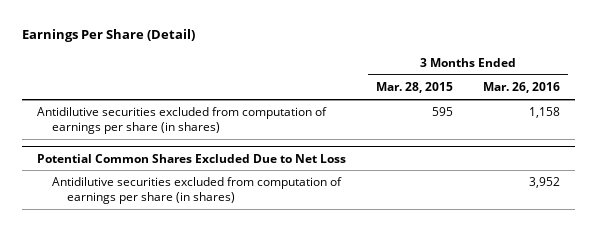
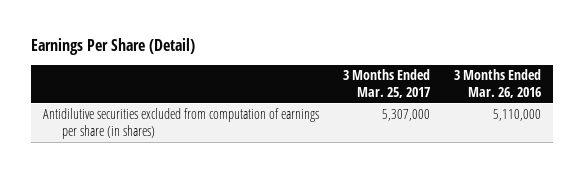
- | 3 Months Ended Mar. 28, 2015 | 3 Months Ended Mar. 26, 2016
+ | 3 Months Ended Mar. 25, 2017 | 3 Months Ended Mar. 26, 2016
- Antidilutive securities excluded from computation of earnings per share (in shares) | 595 | 1,158
- Potential Common Shares Excluded Due to Net Loss
- Antidilutive securities excluded from computation of earnings per share (in shares) | | 3,952
+ Antidilutive securities excluded from computation of earnings per share (in shares) | 5,307,000 | 5,110,000

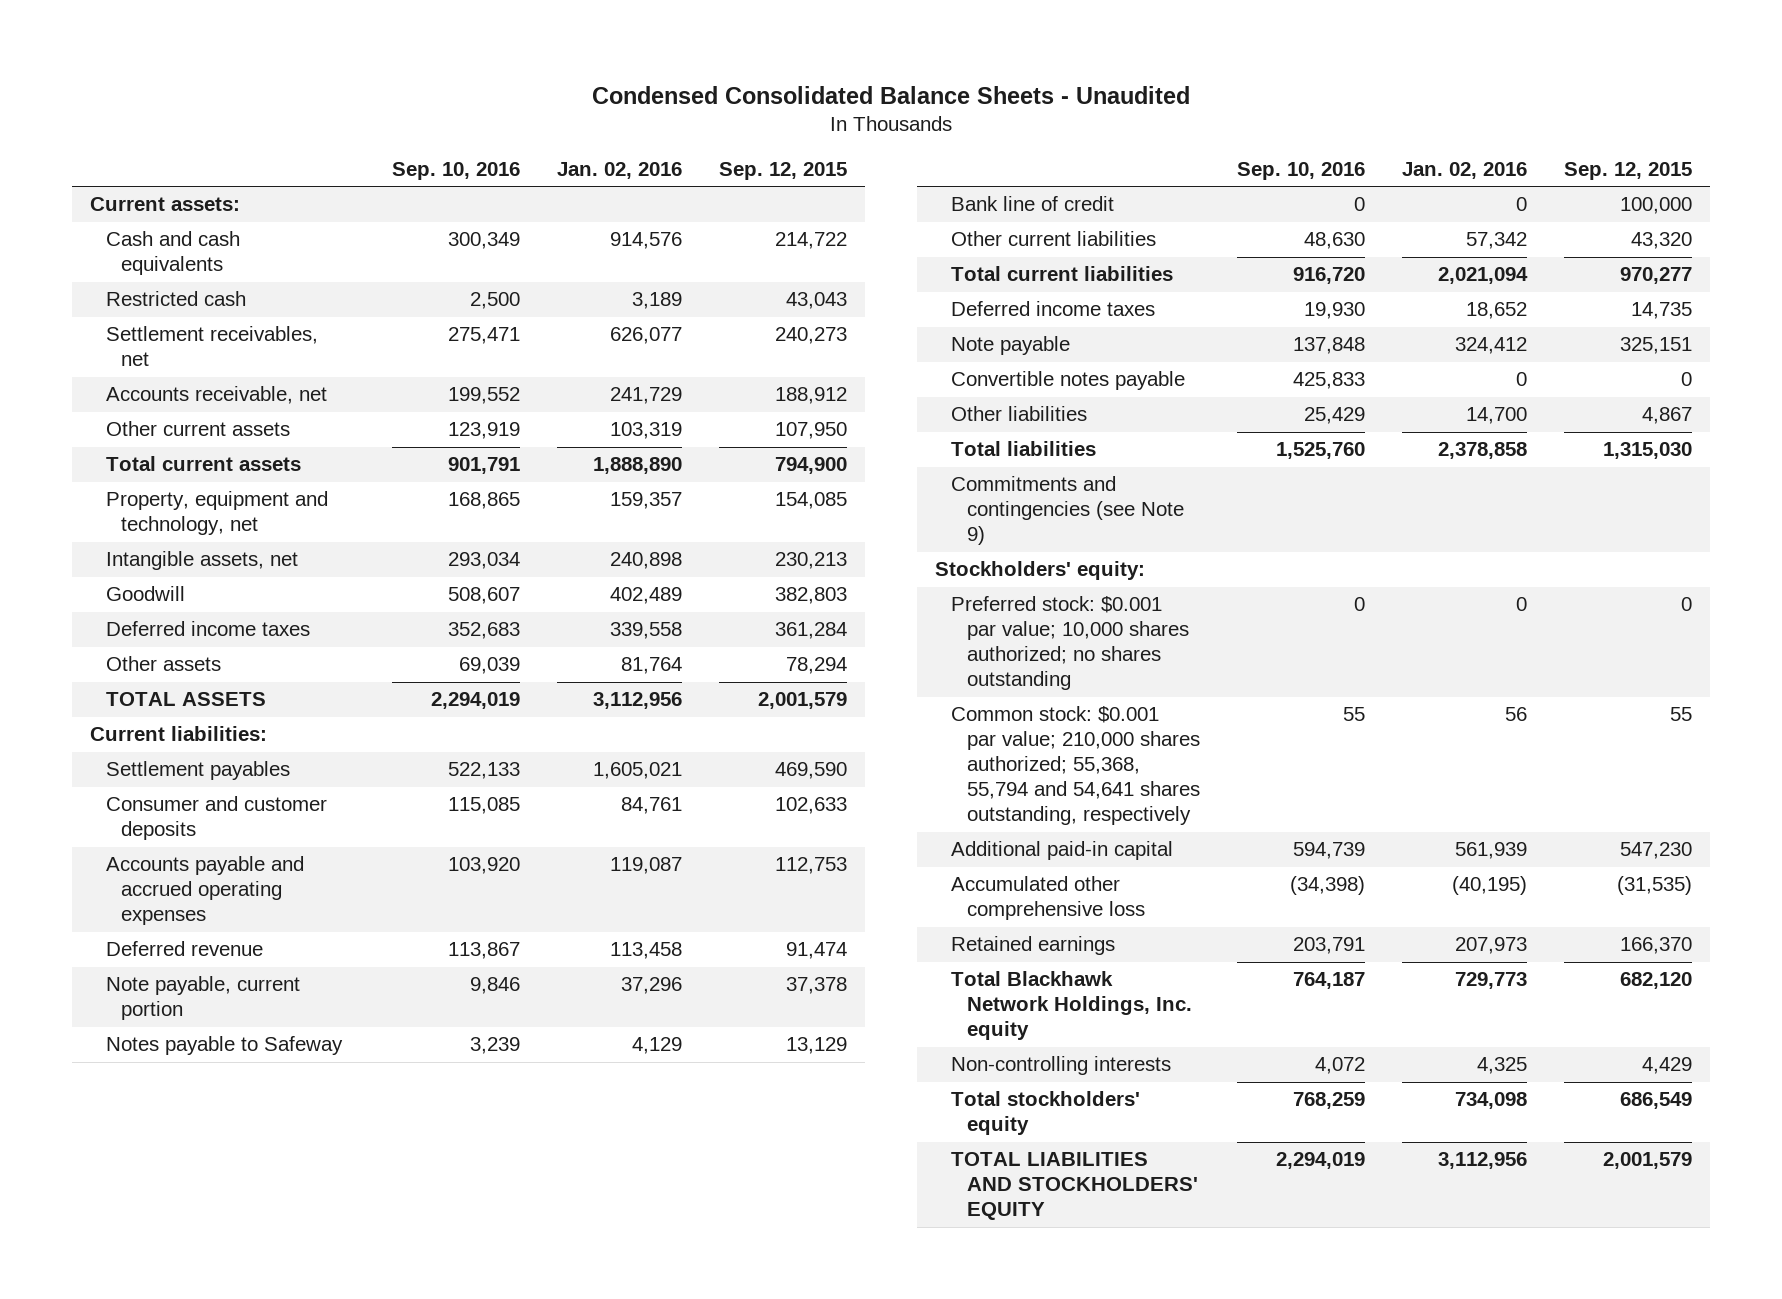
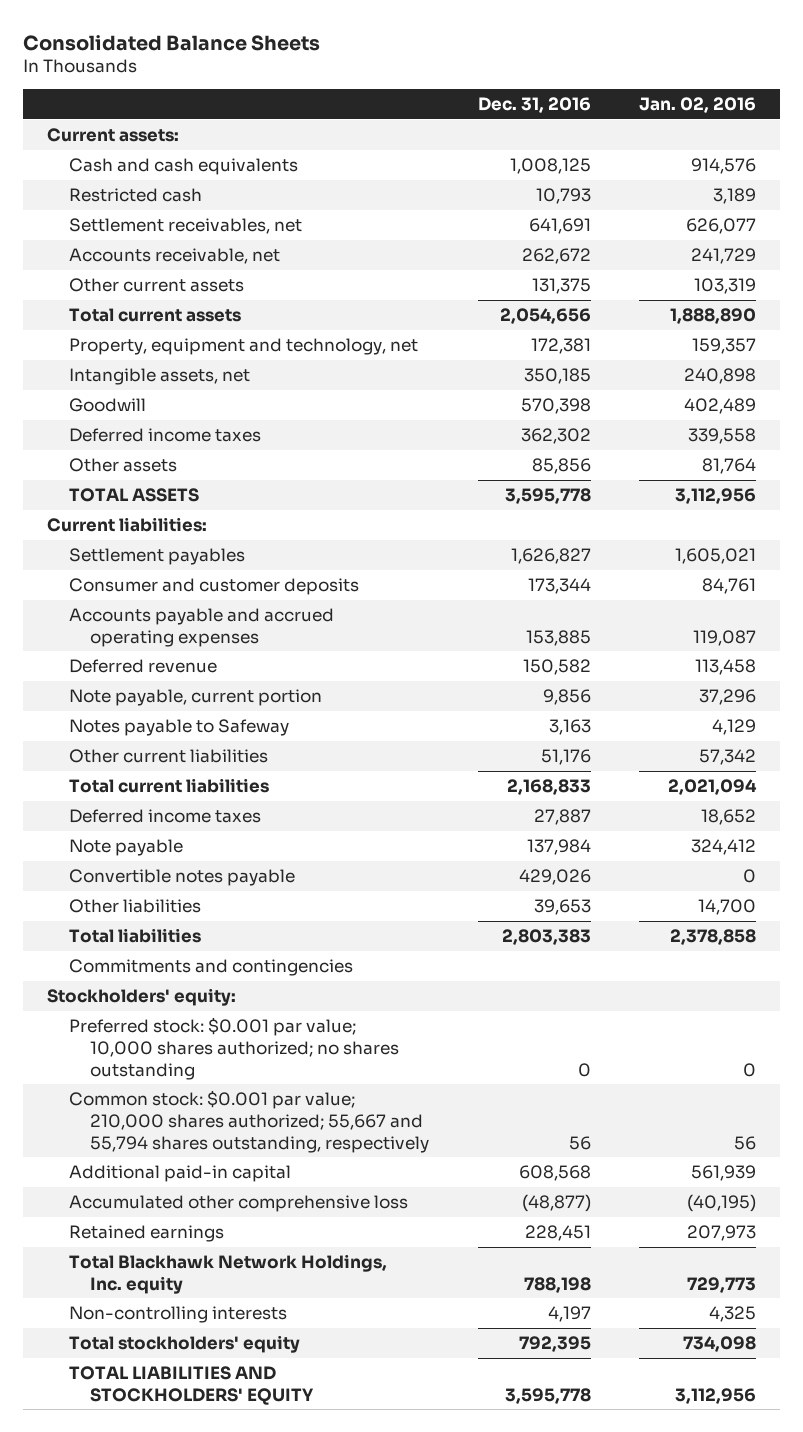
- Condensed Consolidated Balance Sheets - Unaudited
+ Consolidated Balance Sheets
- | Sep. 10, 2016 | Jan. 02, 2016 | Sep. 12, 2015
+ | Dec. 31, 2016 | Jan. 02, 2016
- Bank line of credit | 0 | 0 | 100,000
- Commitments and contingencies (see Note 9)
+ Commitments and contingencies
- Common stock: $0.001 par value; 210,000 shares authorized; 55,368, 55,794 and 54,641 shares outstanding, respectively | 55 | 56 | 55
+ Common stock: $0.001 par value; 210,000 shares authorized; 55,667 and 55,794 shares outstanding, respectively | 56 | 56

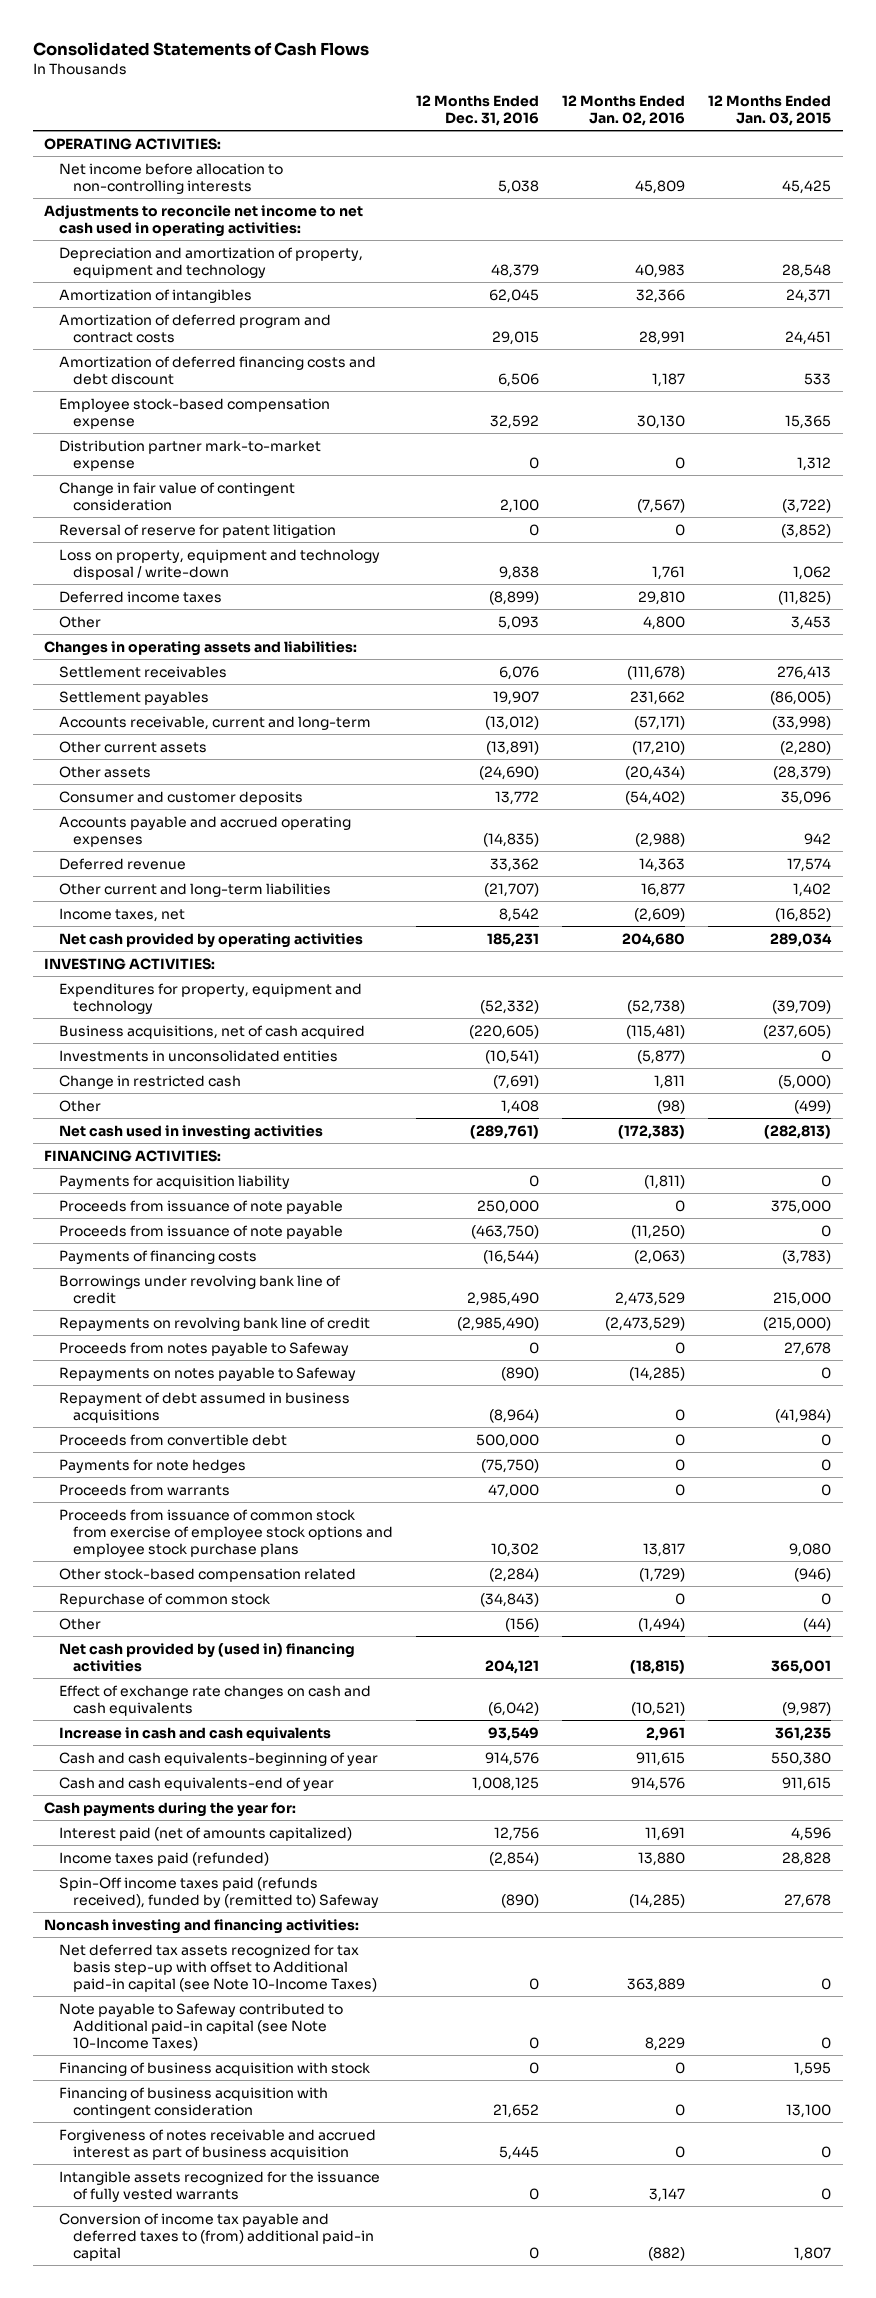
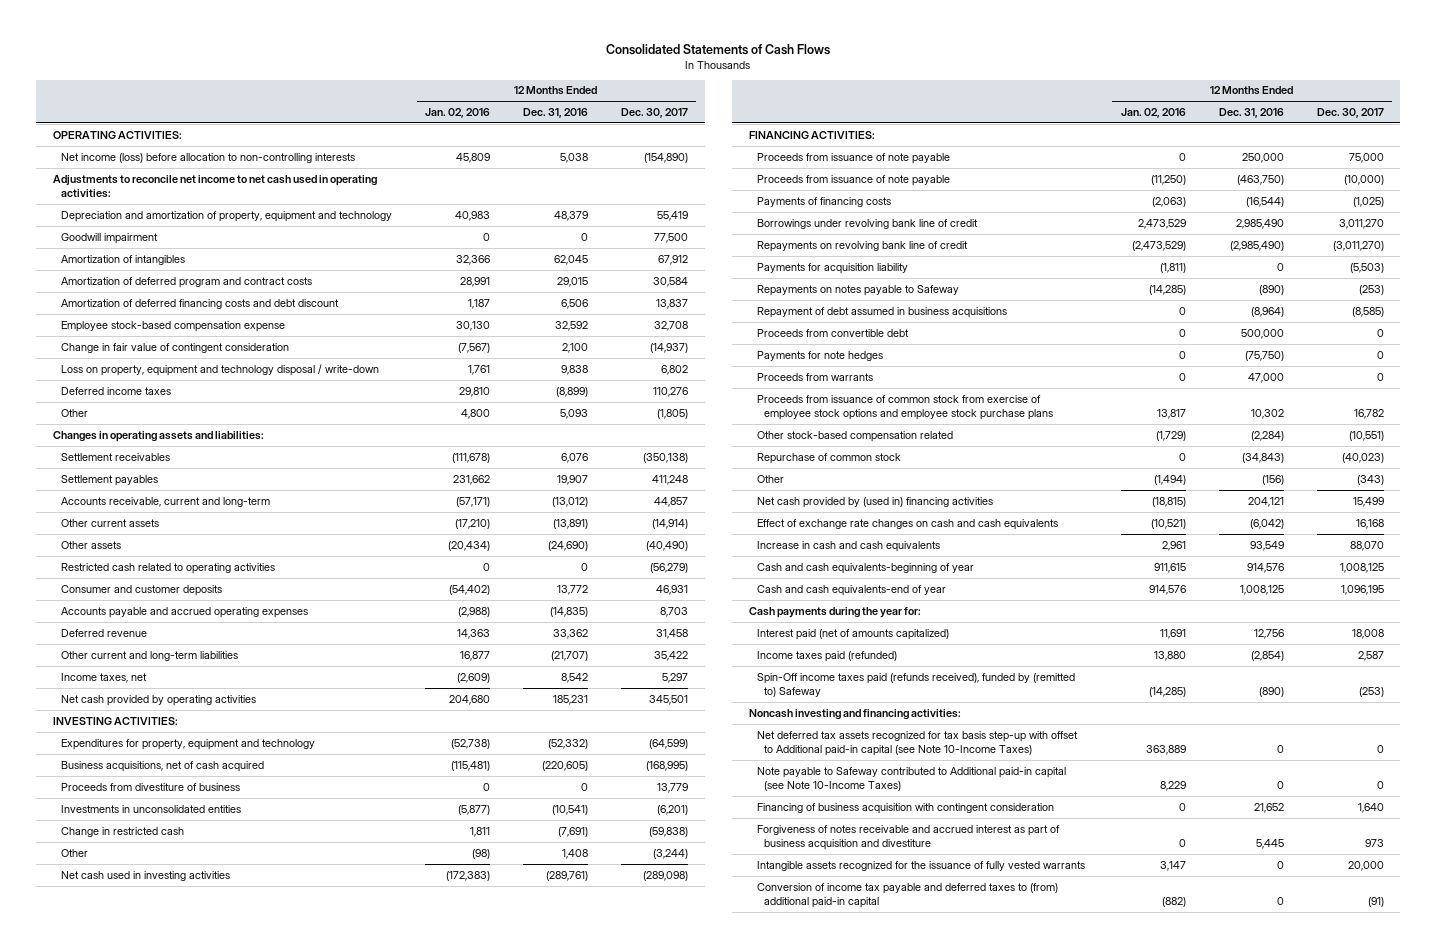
- | 12 Months Ended Dec. 31, 2016 | 12 Months Ended Jan. 02, 2016 | 12 Months Ended Jan. 03, 2015
+ | 12 Months Ended Jan. 02, 2016 | 12 Months Ended Dec. 31, 2016 | 12 Months Ended Dec. 30, 2017
- Net income before allocation to non-controlling interests | 5,038 | 45,809 | 45,425
+ Net income (loss) before allocation to non-controlling interests | 45,809 | 5,038 | (154,890)
+ Goodwill impairment | 0 | 0 | 77,500
- Distribution partner mark-to-market expense | 0 | 0 | 1,312
- Reversal of reserve for patent litigation | 0 | 0 | (3,852)
+ Restricted cash related to operating activities | 0 | 0 | (56,279)
+ Proceeds from divestiture of business | 0 | 0 | 13,779
- Proceeds from notes payable to Safeway | 0 | 0 | 27,678
moved down: Payments for acquisition liability | (1,811) | 0 | (5,503)
- Financing of business acquisition with stock | 0 | 0 | 1,595
- Forgiveness of notes receivable and accrued interest as part of business acquisition | 5,445 | 0 | 0
+ Forgiveness of notes receivable and accrued interest as part of business acquisition and divestiture | 0 | 5,445 | 973

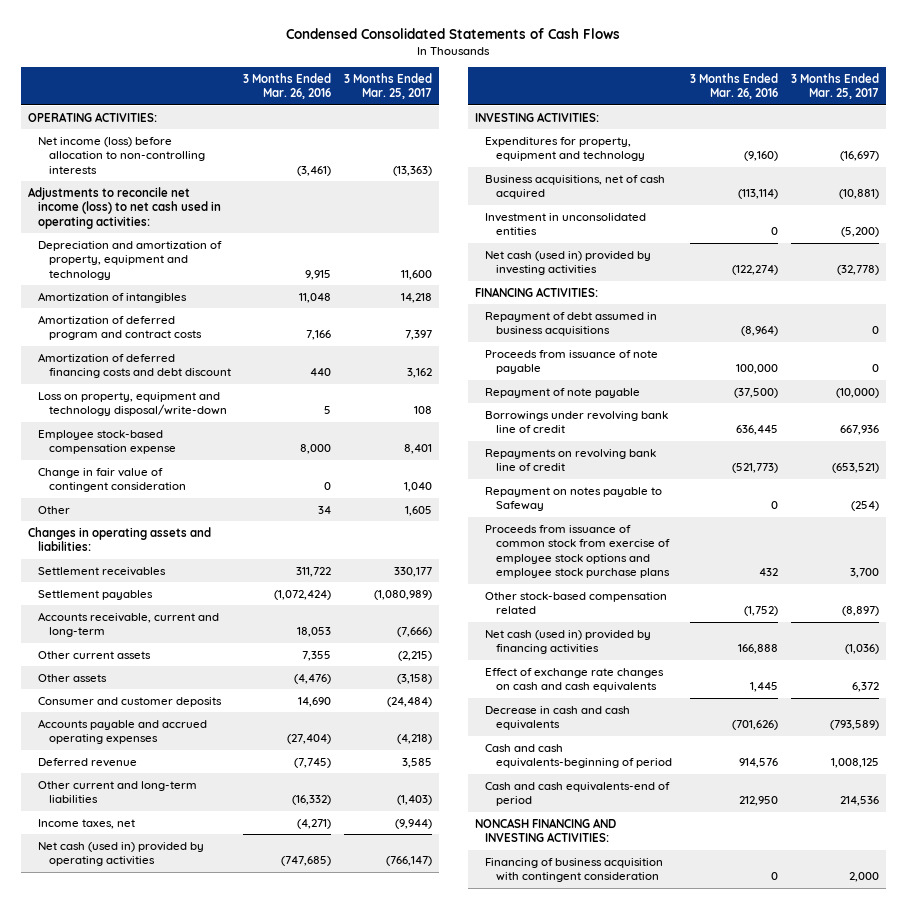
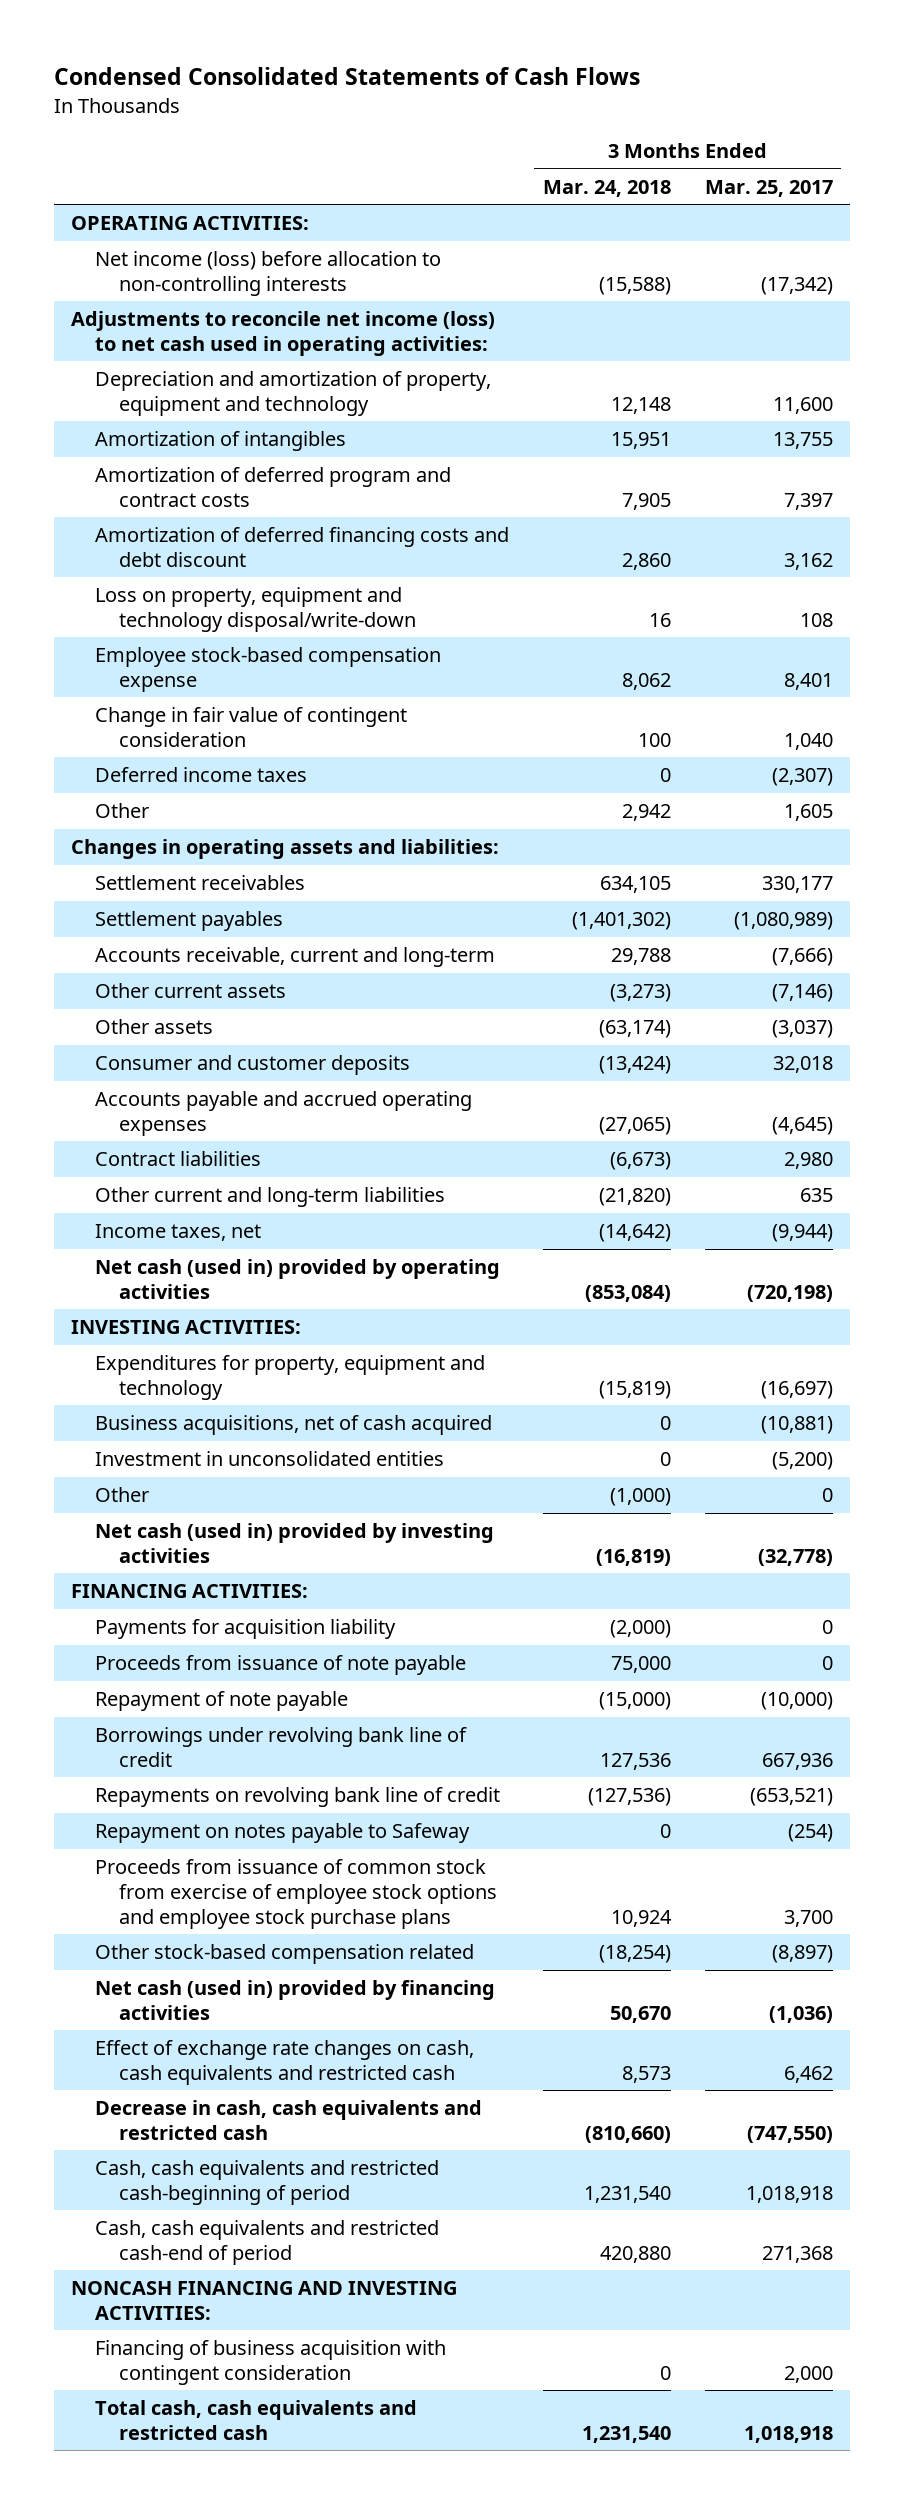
- | 3 Months Ended Mar. 26, 2016 | 3 Months Ended Mar. 25, 2017
+ | 3 Months Ended Mar. 24, 2018 | 3 Months Ended Mar. 25, 2017
- Net income (loss) before allocation to non-controlling interests | (3,461) | (13,363)
+ Net income (loss) before allocation to non-controlling interests | (15,588) | (17,342)
- Amortization of intangibles | 11,048 | 14,218
+ Amortization of intangibles | 15,951 | 13,755
+ Deferred income taxes | 0 | (2,307)
- Other current assets | 7,355 | (2,215)
- Other assets | (4,476) | (3,158)
- Consumer and customer deposits | 14,690 | (24,484)
- Accounts payable and accrued operating expenses | (27,404) | (4,218)
- Deferred revenue | (7,745) | 3,585
- Other current and long-term liabilities | (16,332) | (1,403)
+ Other current assets | (3,273) | (7,146)
+ Other assets | (63,174) | (3,037)
+ Consumer and customer deposits | (13,424) | 32,018
+ Accounts payable and accrued operating expenses | (27,065) | (4,645)
+ Contract liabilities | (6,673) | 2,980
+ Other current and long-term liabilities | (21,820) | 635
- Net cash (used in) provided by operating activities | (747,685) | (766,147)
+ Net cash (used in) provided by operating activities | (853,084) | (720,198)
+ Other | (1,000) | 0
- Repayment of debt assumed in business acquisitions | (8,964) | 0
+ Payments for acquisition liability | (2,000) | 0
- Effect of exchange rate changes on cash and cash equivalents | 1,445 | 6,372
- Decrease in cash and cash equivalents | (701,626) | (793,589)
- Cash and cash equivalents-beginning of period | 914,576 | 1,008,125
- Cash and cash equivalents-end of period | 212,950 | 214,536
+ Effect of exchange rate changes on cash, cash equivalents and restricted cash | 8,573 | 6,462
+ Decrease in cash, cash equivalents and restricted cash | (810,660) | (747,550)
+ Cash, cash equivalents and restricted cash-beginning of period | 1,231,540 | 1,018,918
+ Cash, cash equivalents and restricted cash-end of period | 420,880 | 271,368
+ Total cash, cash equivalents and restricted cash | 1,231,540 | 1,018,918

